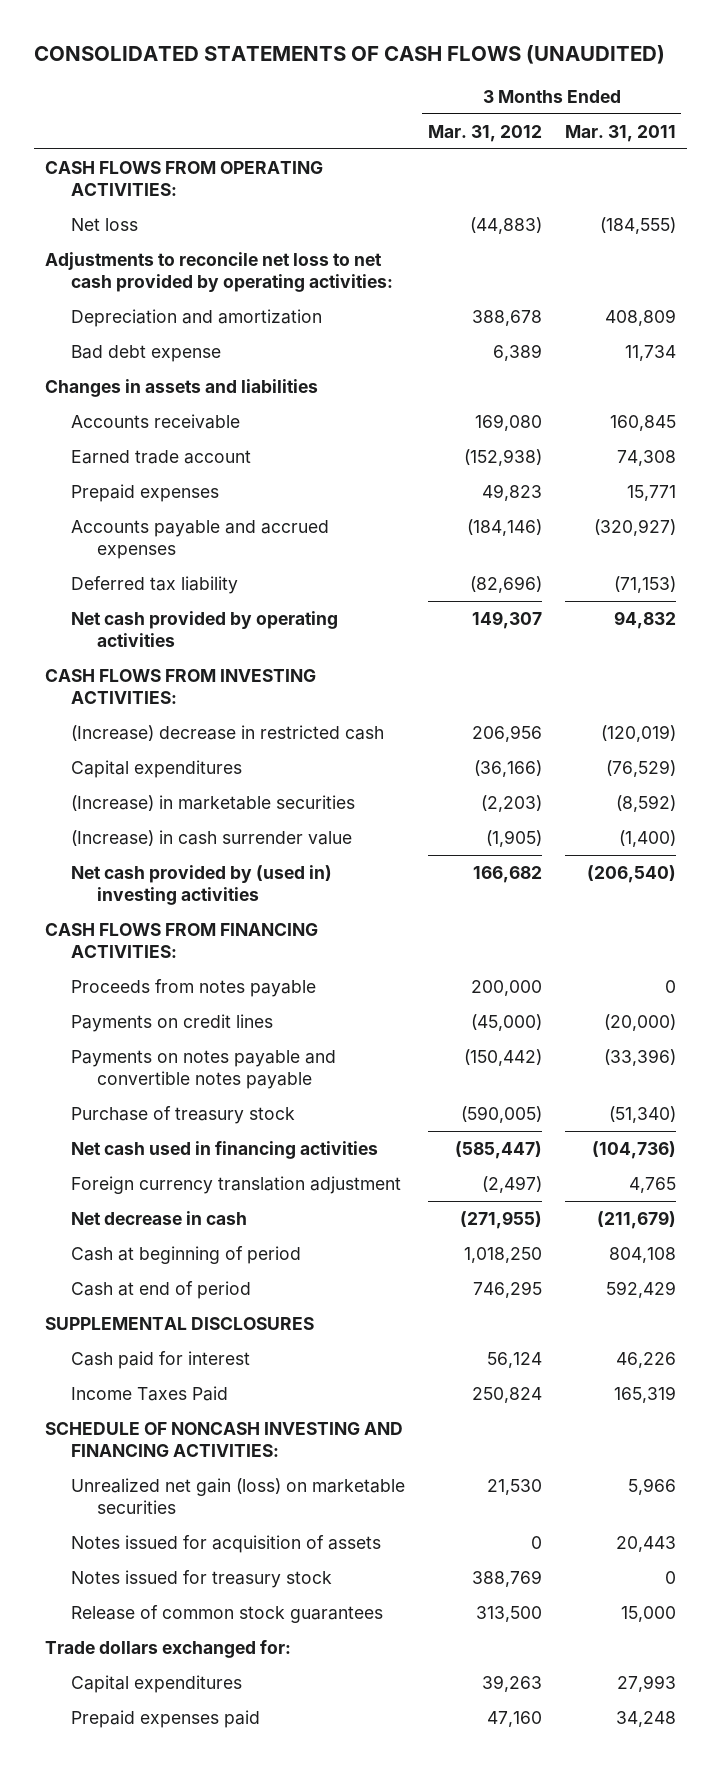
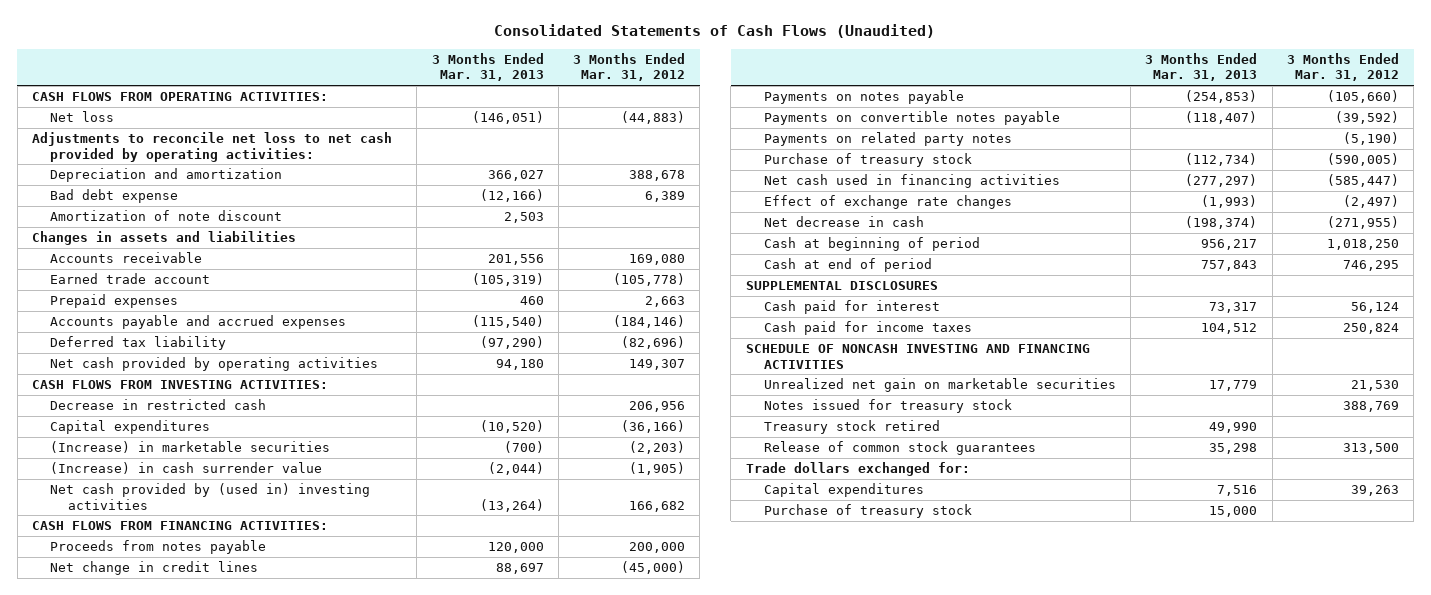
- CONSOLIDATED STATEMENTS OF CASH FLOWS (UNAUDITED)
+ Consolidated Statements of Cash Flows (Unaudited)
- | 3 Months Ended Mar. 31, 2012 | 3 Months Ended Mar. 31, 2011
+ | 3 Months Ended Mar. 31, 2013 | 3 Months Ended Mar. 31, 2012
+ Amortization of note discount | 2,503 |
- Earned trade account | (152,938) | 74,308
- Prepaid expenses | 49,823 | 15,771
+ Earned trade account | (105,319) | (105,778)
+ Prepaid expenses | 460 | 2,663
- (Increase) decrease in restricted cash | 206,956 | (120,019)
+ Decrease in restricted cash | | 206,956
- Payments on credit lines | (45,000) | (20,000)
- Payments on notes payable and convertible notes payable | (150,442) | (33,396)
+ Net change in credit lines | 88,697 | (45,000)
+ Payments on notes payable | (254,853) | (105,660)
+ Payments on convertible notes payable | (118,407) | (39,592)
+ Payments on related party notes | | (5,190)
- Foreign currency translation adjustment | (2,497) | 4,765
+ Effect of exchange rate changes | (1,993) | (2,497)
- Income Taxes Paid | 250,824 | 165,319
- SCHEDULE OF NONCASH INVESTING AND FINANCING ACTIVITIES:
- Unrealized net gain (loss) on marketable securities | 21,530 | 5,966
- Notes issued for acquisition of assets | 0 | 20,443
+ Cash paid for income taxes | 104,512 | 250,824
+ SCHEDULE OF NONCASH INVESTING AND FINANCING ACTIVITIES
+ Unrealized net gain on marketable securities | 17,779 | 21,530
+ Treasury stock retired | 49,990 |
- Prepaid expenses paid | 47,160 | 34,248
+ Purchase of treasury stock | 15,000 |

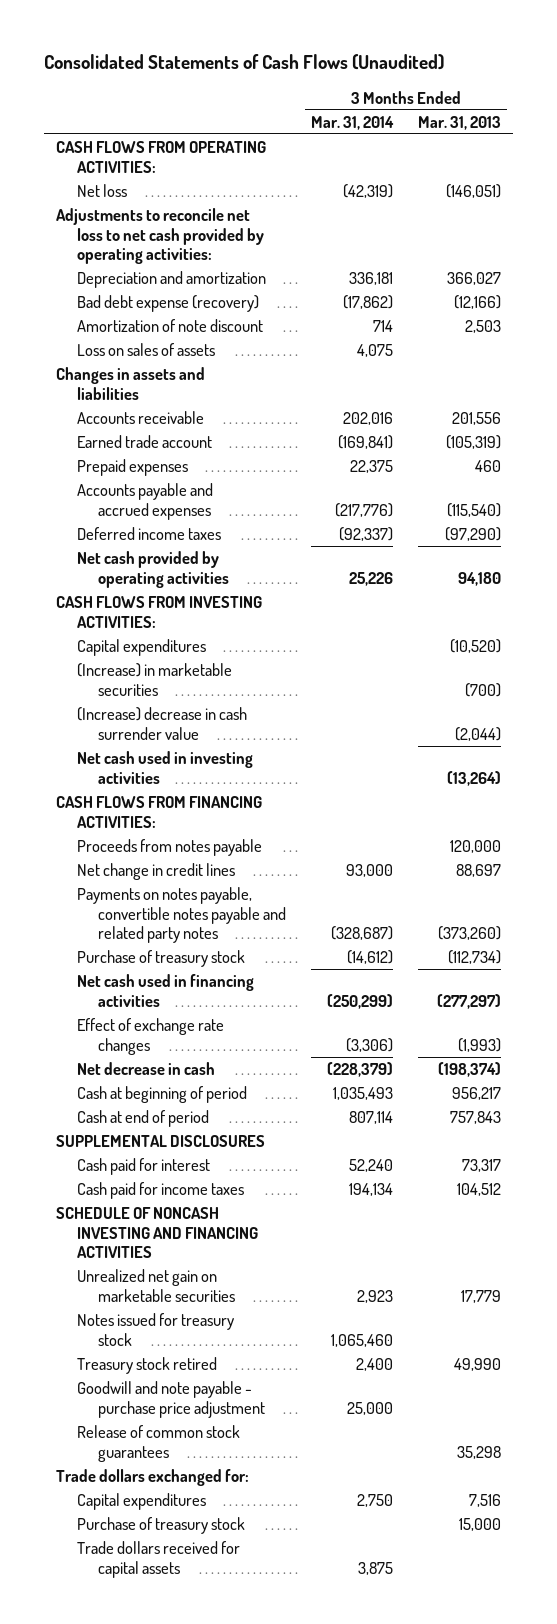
- | 3 Months Ended Mar. 31, 2013 | 3 Months Ended Mar. 31, 2012
+ | 3 Months Ended Mar. 31, 2014 | 3 Months Ended Mar. 31, 2013
- Bad debt expense | (12,166) | 6,389
+ Bad debt expense (recovery) | (17,862) | (12,166)
+ Loss on sales of assets | 4,075 |
- Deferred tax liability | (97,290) | (82,696)
+ Deferred income taxes | (92,337) | (97,290)
- Decrease in restricted cash | | 206,956
- (Increase) in cash surrender value | (2,044) | (1,905)
- Net cash provided by (used in) investing activities | (13,264) | 166,682
+ (Increase) decrease in cash surrender value | | (2,044)
+ Net cash used in investing activities | | (13,264)
- Payments on notes payable | (254,853) | (105,660)
- Payments on convertible notes payable | (118,407) | (39,592)
- Payments on related party notes | | (5,190)
+ Payments on notes payable, convertible notes payable and related party notes | (328,687) | (373,260)
+ Goodwill and note payable - purchase price adjustment | 25,000 |
+ Trade dollars received for capital assets | 3,875 |

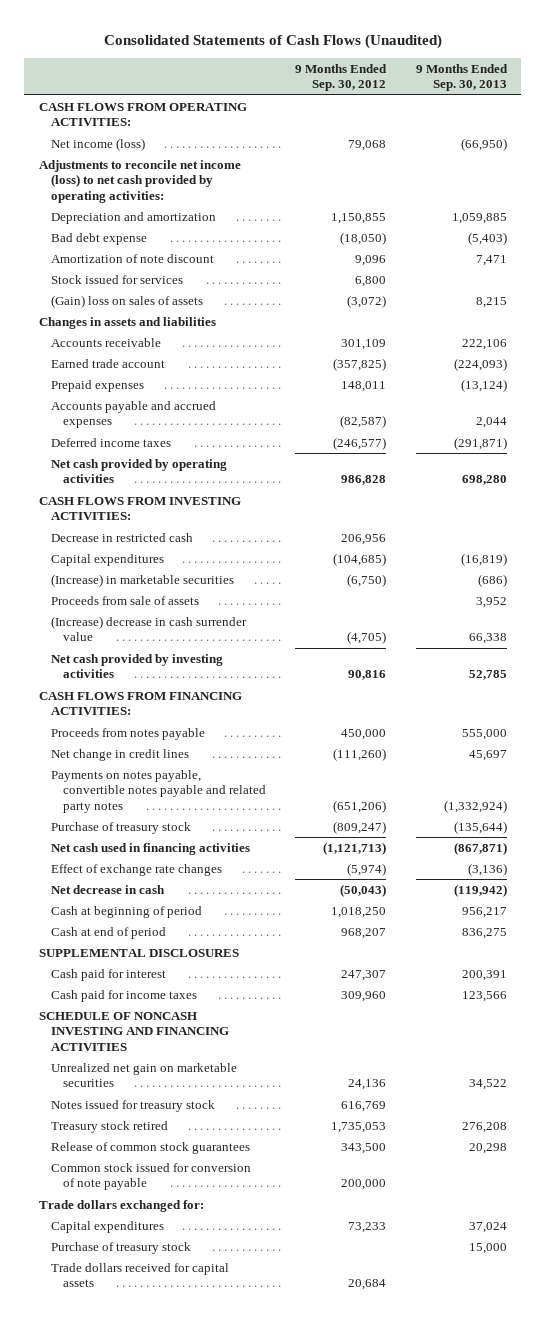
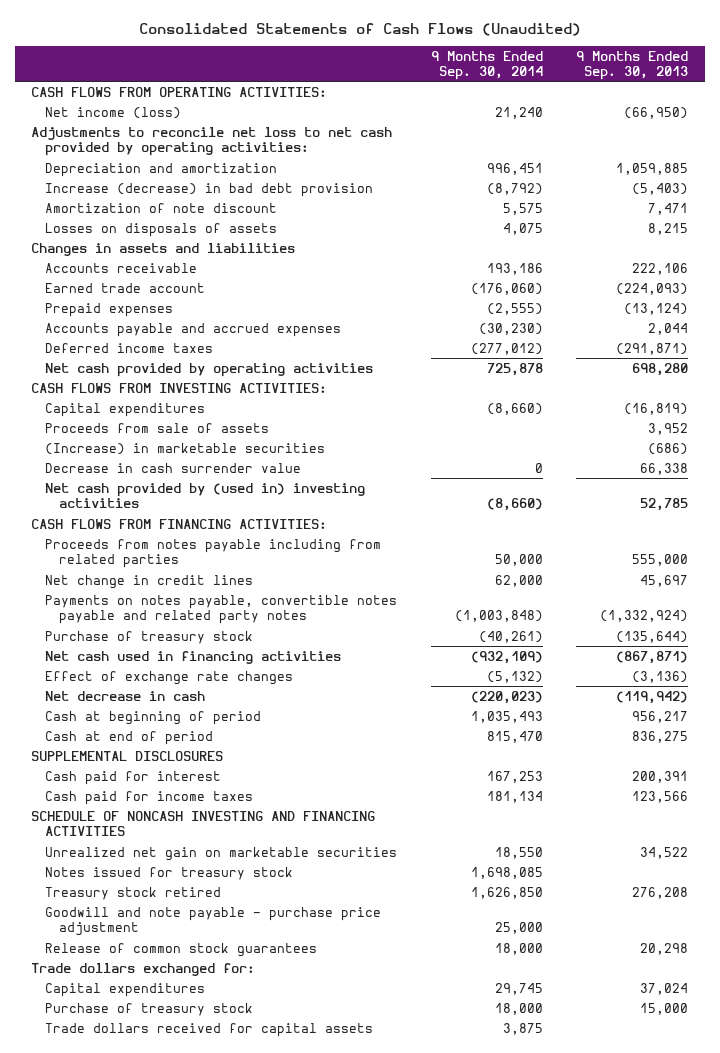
- | 9 Months Ended Sep. 30, 2012 | 9 Months Ended Sep. 30, 2013
+ | 9 Months Ended Sep. 30, 2014 | 9 Months Ended Sep. 30, 2013
- Adjustments to reconcile net income (loss) to net cash provided by operating activities:
+ Adjustments to reconcile net loss to net cash provided by operating activities:
- Bad debt expense | (18,050) | (5,403)
+ Increase (decrease) in bad debt provision | (8,792) | (5,403)
- Stock issued for services | 6,800 |
- (Gain) loss on sales of assets | (3,072) | 8,215
+ Losses on disposals of assets | 4,075 | 8,215
- Decrease in restricted cash | 206,956 |
- (Increase) decrease in cash surrender value | (4,705) | 66,338
- Net cash provided by investing activities | 90,816 | 52,785
moved down: (Increase) in marketable securities | | (686)
+ Decrease in cash surrender value | 0 | 66,338
+ Net cash provided by (used in) investing activities | (8,660) | 52,785
- Proceeds from notes payable | 450,000 | 555,000
+ Proceeds from notes payable including from related parties | 50,000 | 555,000
+ Goodwill and note payable - purchase price adjustment | 25,000 |
- Common stock issued for conversion of note payable | 200,000 |

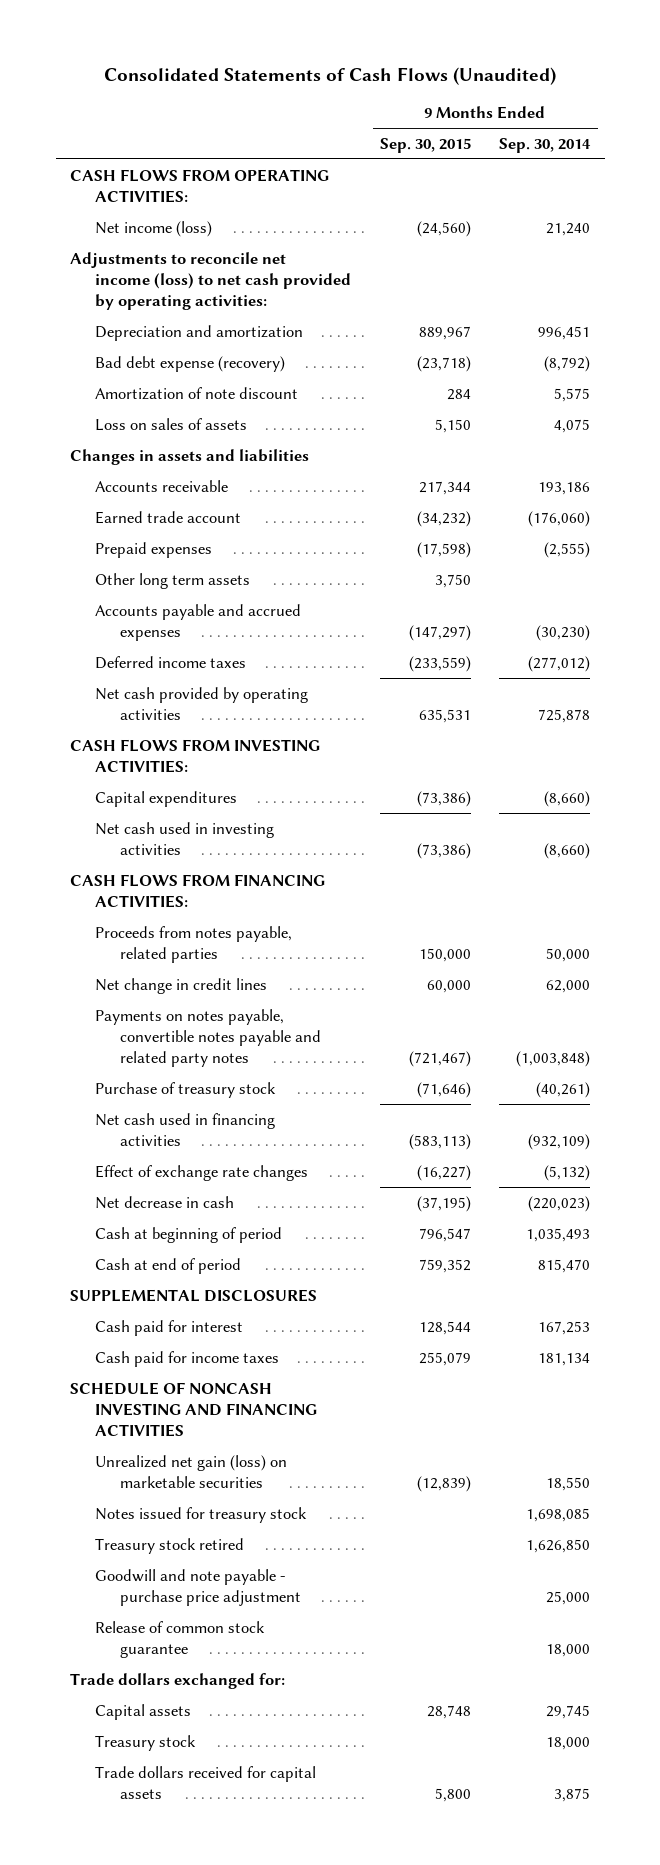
- | 9 Months Ended Sep. 30, 2014 | 9 Months Ended Sep. 30, 2013
+ | 9 Months Ended Sep. 30, 2015 | 9 Months Ended Sep. 30, 2014
- Adjustments to reconcile net loss to net cash provided by operating activities:
+ Adjustments to reconcile net income (loss) to net cash provided by operating activities:
- Increase (decrease) in bad debt provision | (8,792) | (5,403)
+ Bad debt expense (recovery) | (23,718) | (8,792)
- Losses on disposals of assets | 4,075 | 8,215
+ Loss on sales of assets | 5,150 | 4,075
+ Other long term assets | 3,750 |
- Proceeds from sale of assets | | 3,952
- (Increase) in marketable securities | | (686)
- Decrease in cash surrender value | 0 | 66,338
- Net cash provided by (used in) investing activities | (8,660) | 52,785
+ Net cash used in investing activities | (73,386) | (8,660)
- Proceeds from notes payable including from related parties | 50,000 | 555,000
+ Proceeds from notes payable, related parties | 150,000 | 50,000
- Unrealized net gain on marketable securities | 18,550 | 34,522
+ Unrealized net gain (loss) on marketable securities | (12,839) | 18,550
- Release of common stock guarantees | 18,000 | 20,298
+ Release of common stock guarantee | | 18,000
- Capital expenditures | 29,745 | 37,024
- Purchase of treasury stock | 18,000 | 15,000
+ Capital assets | 28,748 | 29,745
+ Treasury stock | | 18,000

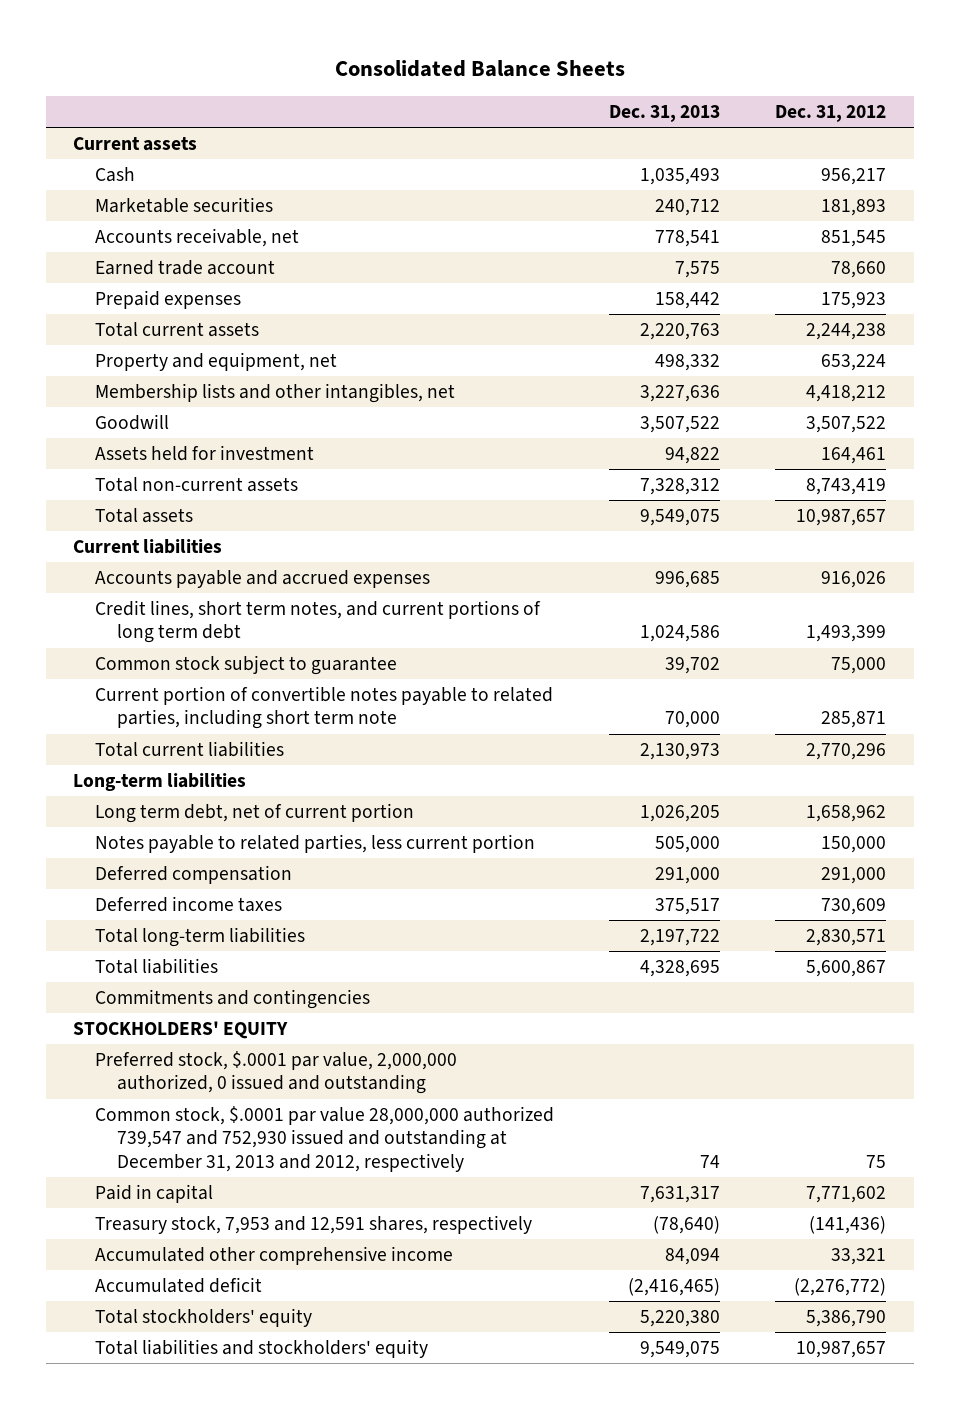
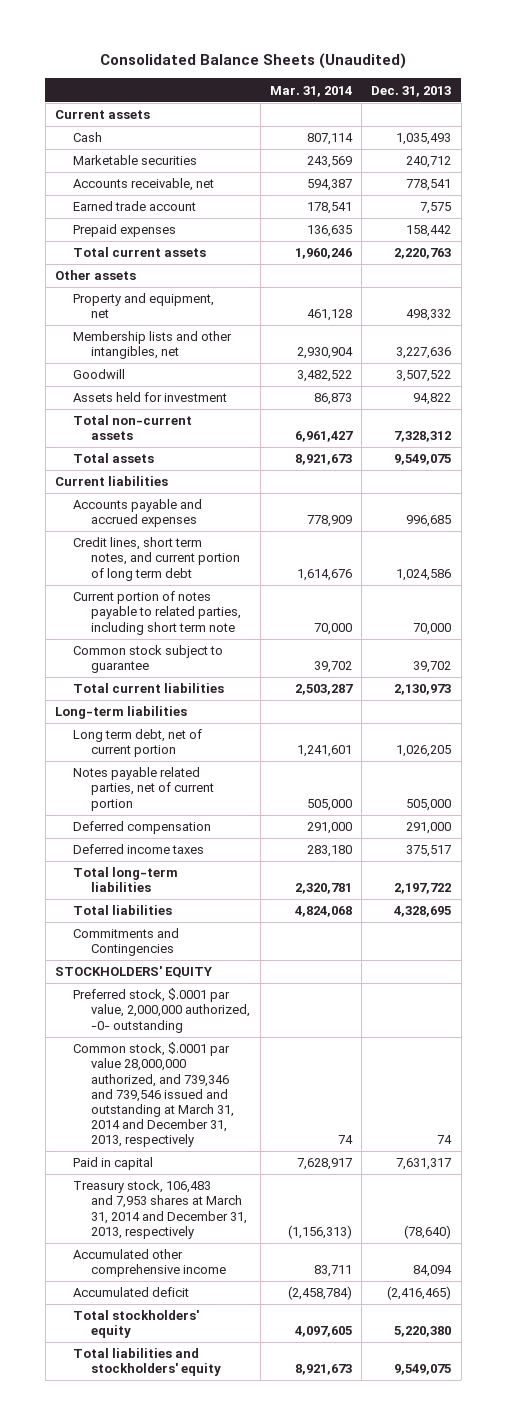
- Consolidated Balance Sheets
+ Consolidated Balance Sheets (Unaudited)
- | Dec. 31, 2013 | Dec. 31, 2012
+ | Mar. 31, 2014 | Dec. 31, 2013
+ Other assets
- Credit lines, short term notes, and current portions of long term debt | 1,024,586 | 1,493,399
+ Credit lines, short term notes, and current portion of long term debt | 1,614,676 | 1,024,586
+ Current portion of notes payable to related parties, including short term note | 70,000 | 70,000
- Current portion of convertible notes payable to related parties, including short term note | 70,000 | 285,871
- Notes payable to related parties, less current portion | 505,000 | 150,000
+ Notes payable related parties, net of current portion | 505,000 | 505,000
- Commitments and contingencies
+ Commitments and Contingencies
- Preferred stock, $.0001 par value, 2,000,000 authorized, 0 issued and outstanding
- Common stock, $.0001 par value 28,000,000 authorized 739,547 and 752,930 issued and outstanding at December 31, 2013 and 2012, respectively | 74 | 75
+ Preferred stock, $.0001 par value, 2,000,000 authorized, -0- outstanding
+ Common stock, $.0001 par value 28,000,000 authorized, and 739,346 and 739,546 issued and outstanding at March 31, 2014 and December 31, 2013, respectively | 74 | 74
- Treasury stock, 7,953 and 12,591 shares, respectively | (78,640) | (141,436)
+ Treasury stock, 106,483 and 7,953 shares at March 31, 2014 and December 31, 2013, respectively | (1,156,313) | (78,640)

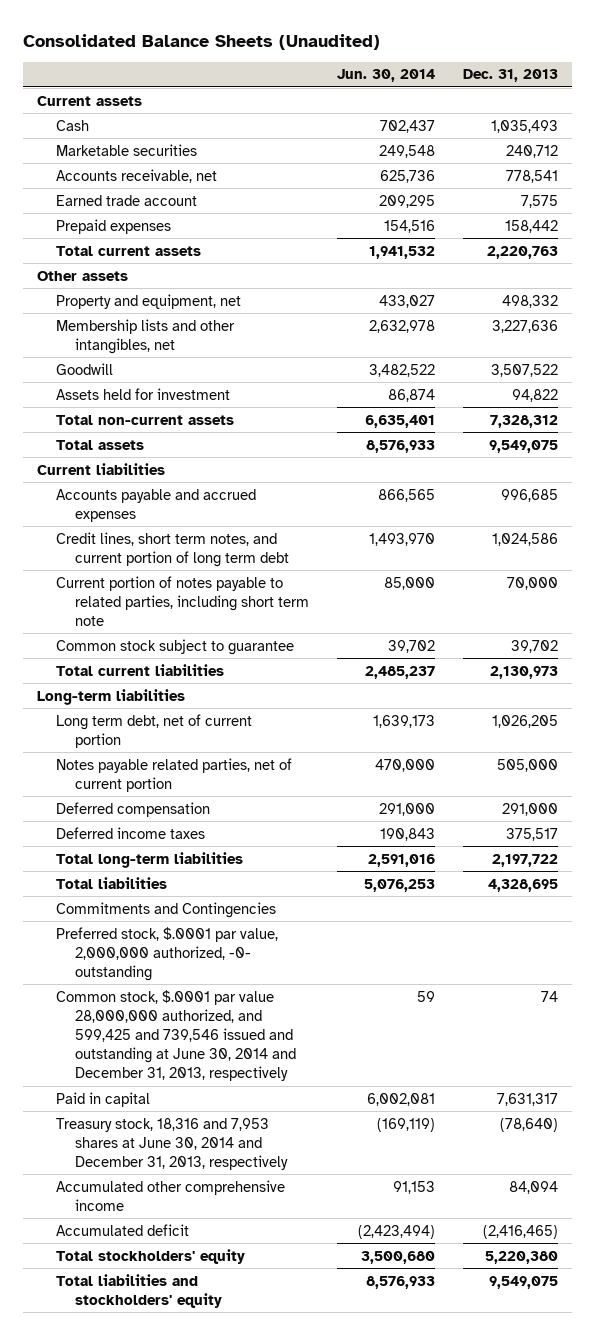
- | Mar. 31, 2014 | Dec. 31, 2013
+ | Jun. 30, 2014 | Dec. 31, 2013
- STOCKHOLDERS' EQUITY
- Common stock, $.0001 par value 28,000,000 authorized, and 739,346 and 739,546 issued and outstanding at March 31, 2014 and December 31, 2013, respectively | 74 | 74
+ Common stock, $.0001 par value 28,000,000 authorized, and 599,425 and 739,546 issued and outstanding at June 30, 2014 and December 31, 2013, respectively | 59 | 74
- Treasury stock, 106,483 and 7,953 shares at March 31, 2014 and December 31, 2013, respectively | (1,156,313) | (78,640)
+ Treasury stock, 18,316 and 7,953 shares at June 30, 2014 and December 31, 2013, respectively | (169,119) | (78,640)

